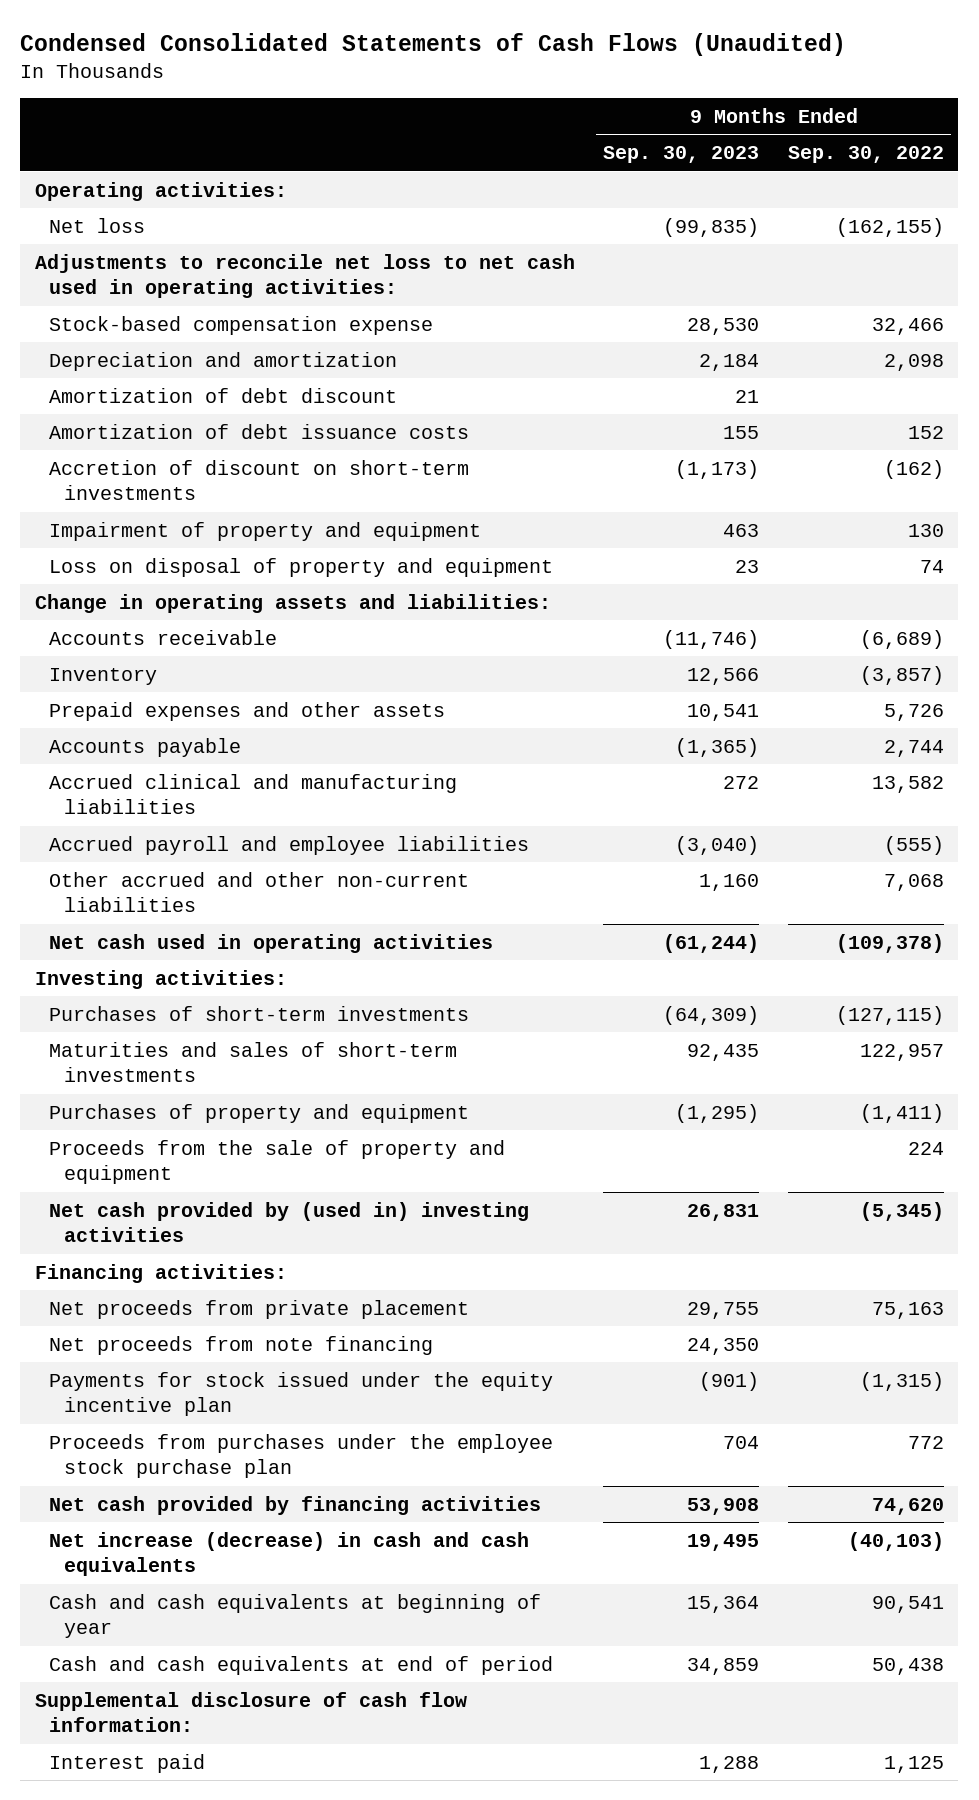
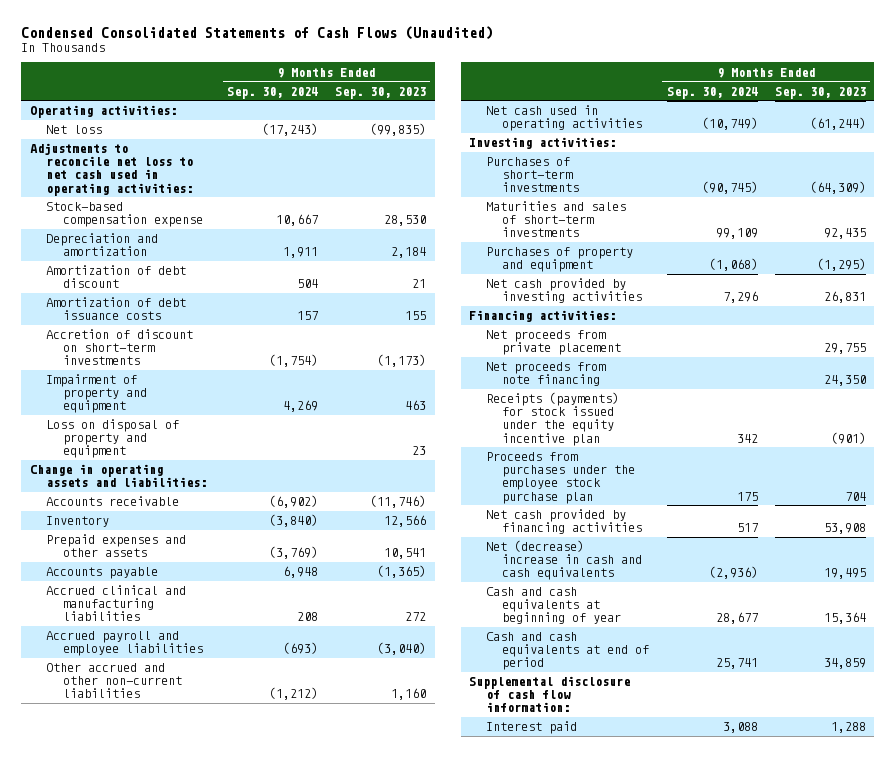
- | 9 Months Ended Sep. 30, 2023 | 9 Months Ended Sep. 30, 2022
+ | 9 Months Ended Sep. 30, 2024 | 9 Months Ended Sep. 30, 2023
- Proceeds from the sale of property and equipment | | 224
- Net cash provided by (used in) investing activities | 26,831 | (5,345)
+ Net cash provided by investing activities | 7,296 | 26,831
- Payments for stock issued under the equity incentive plan | (901) | (1,315)
+ Receipts (payments) for stock issued under the equity incentive plan | 342 | (901)
- Net increase (decrease) in cash and cash equivalents | 19,495 | (40,103)
+ Net (decrease) increase in cash and cash equivalents | (2,936) | 19,495

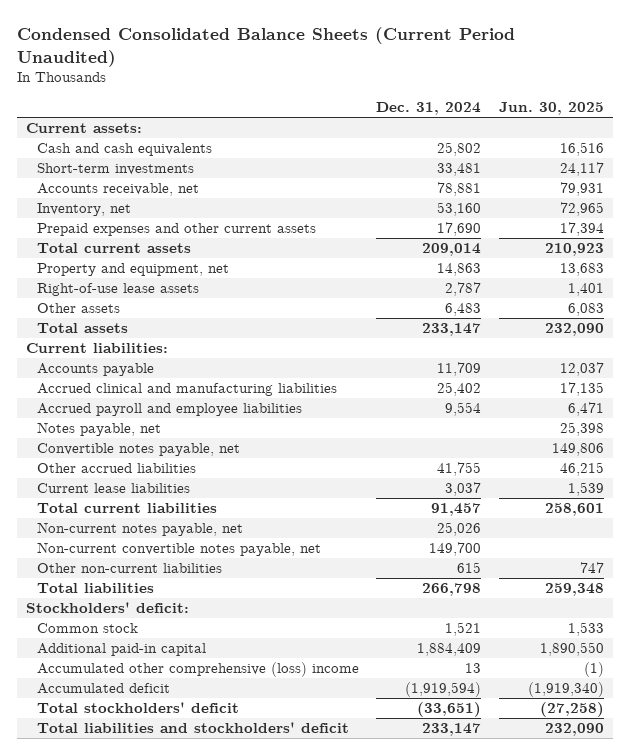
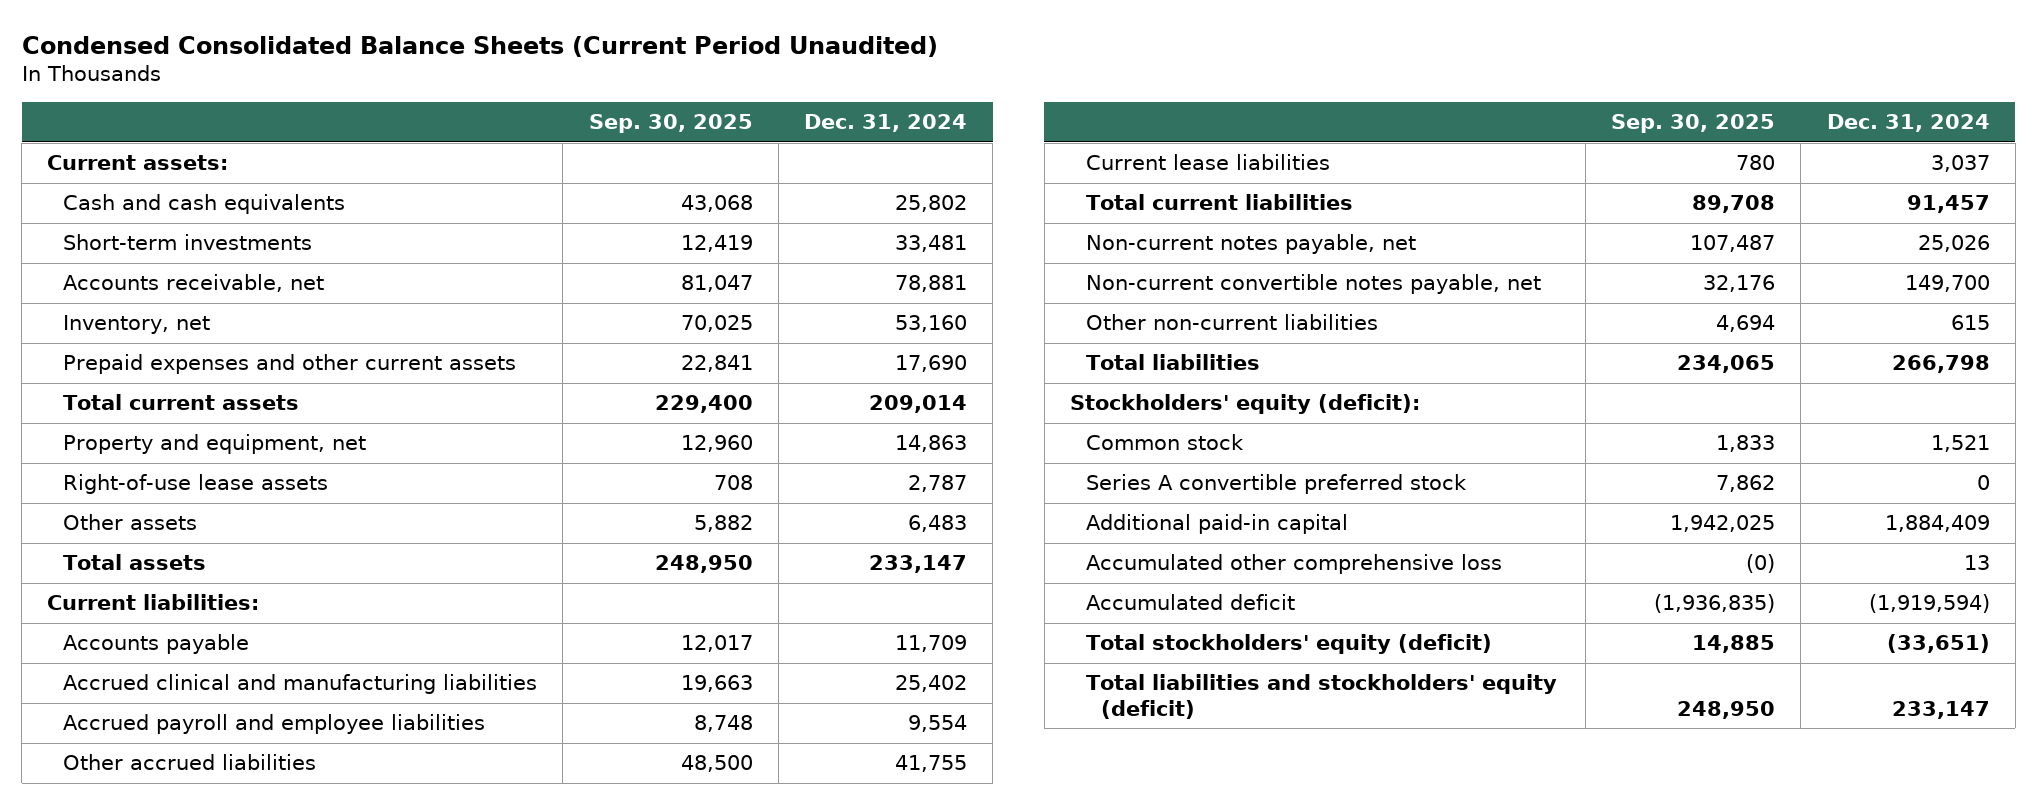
- | Dec. 31, 2024 | Jun. 30, 2025
+ | Sep. 30, 2025 | Dec. 31, 2024
- Notes payable, net | | 25,398
- Convertible notes payable, net | | 149,806
- Stockholders' deficit:
+ Stockholders' equity (deficit):
+ Series A convertible preferred stock | 7,862 | 0
- Accumulated other comprehensive (loss) income | 13 | (1)
+ Accumulated other comprehensive loss | (0) | 13
- Total stockholders' deficit | (33,651) | (27,258)
- Total liabilities and stockholders' deficit | 233,147 | 232,090
+ Total stockholders' equity (deficit) | 14,885 | (33,651)
+ Total liabilities and stockholders' equity (deficit) | 248,950 | 233,147

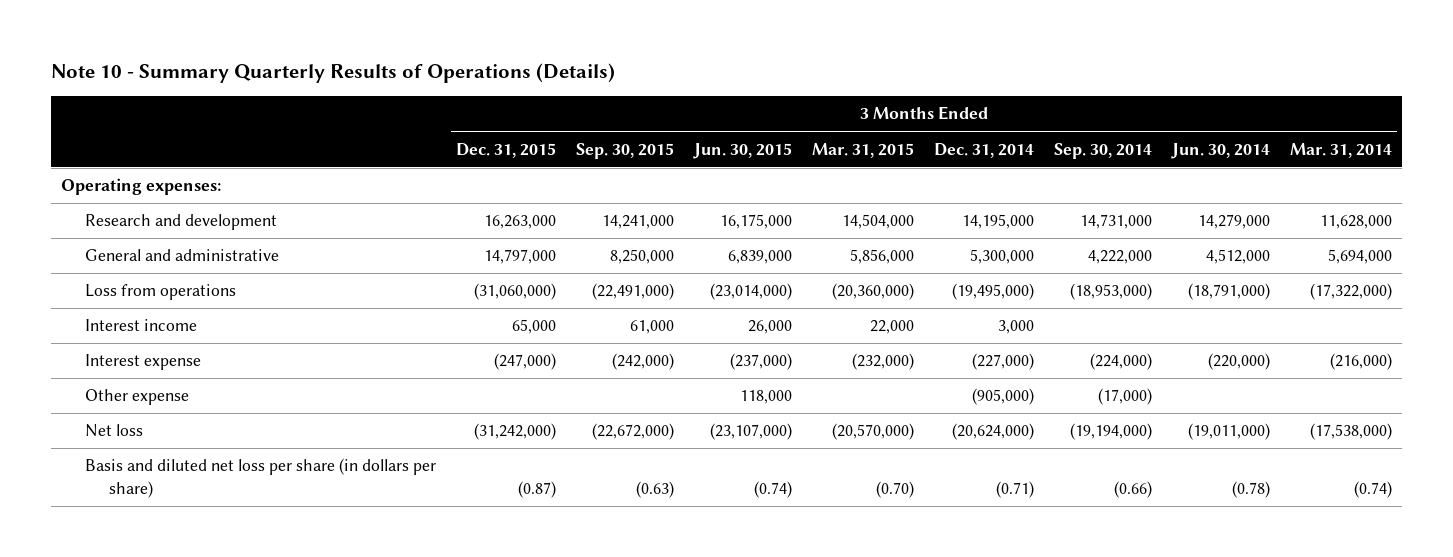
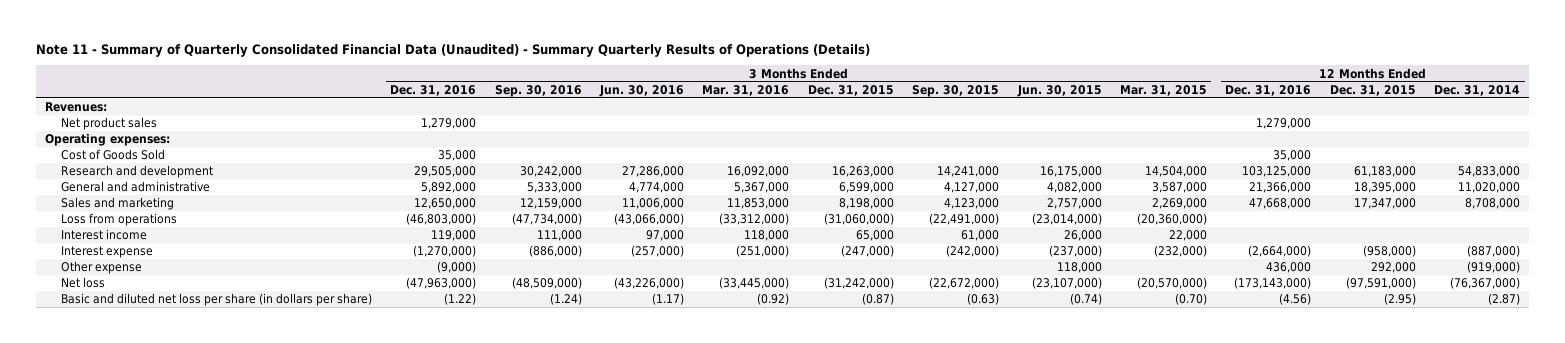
- Note 10 - Summary Quarterly Results of Operations (Details)
+ Note 11 - Summary of Quarterly Consolidated Financial Data (Unaudited) - Summary Quarterly Results of Operations (Details)
- | 3 Months Ended Dec. 31, 2015 | 3 Months Ended Sep. 30, 2015 | 3 Months Ended Jun. 30, 2015 | 3 Months Ended Mar. 31, 2015 | 3 Months Ended Dec. 31, 2014 | 3 Months Ended Sep. 30, 2014 | 3 Months Ended Jun. 30, 2014 | 3 Months Ended Mar. 31, 2014
+ | 3 Months Ended Dec. 31, 2016 | 3 Months Ended Sep. 30, 2016 | 3 Months Ended Jun. 30, 2016 | 3 Months Ended Mar. 31, 2016 | 3 Months Ended Dec. 31, 2015 | 3 Months Ended Sep. 30, 2015 | 3 Months Ended Jun. 30, 2015 | 3 Months Ended Mar. 31, 2015 | 12 Months Ended Dec. 31, 2016 | 12 Months Ended Dec. 31, 2015 | 12 Months Ended Dec. 31, 2014
+ Revenues:
+ Net product sales | 1,279,000 | | | | | | | | 1,279,000 | |
+ Cost of Goods Sold | 35,000 | | | | | | | | 35,000 | |
- General and administrative | 14,797,000 | 8,250,000 | 6,839,000 | 5,856,000 | 5,300,000 | 4,222,000 | 4,512,000 | 5,694,000
+ General and administrative | 5,892,000 | 5,333,000 | 4,774,000 | 5,367,000 | 6,599,000 | 4,127,000 | 4,082,000 | 3,587,000 | 21,366,000 | 18,395,000 | 11,020,000
+ Sales and marketing | 12,650,000 | 12,159,000 | 11,006,000 | 11,853,000 | 8,198,000 | 4,123,000 | 2,757,000 | 2,269,000 | 47,668,000 | 17,347,000 | 8,708,000
- Basis and diluted net loss per share (in dollars per share) | (0.87) | (0.63) | (0.74) | (0.70) | (0.71) | (0.66) | (0.78) | (0.74)
+ Basic and diluted net loss per share (in dollars per share) | (1.22) | (1.24) | (1.17) | (0.92) | (0.87) | (0.63) | (0.74) | (0.70) | (4.56) | (2.95) | (2.87)

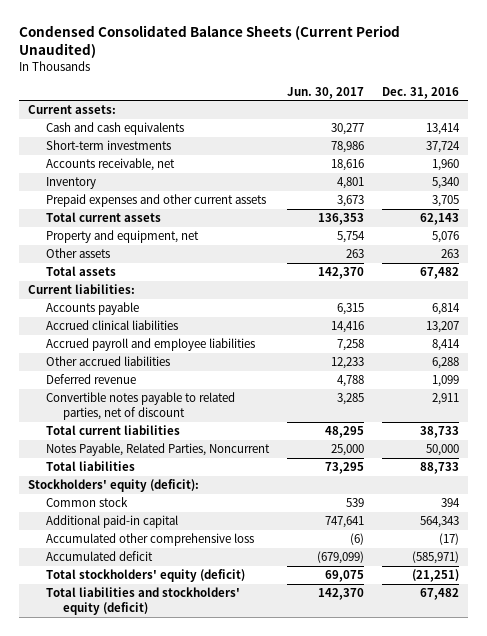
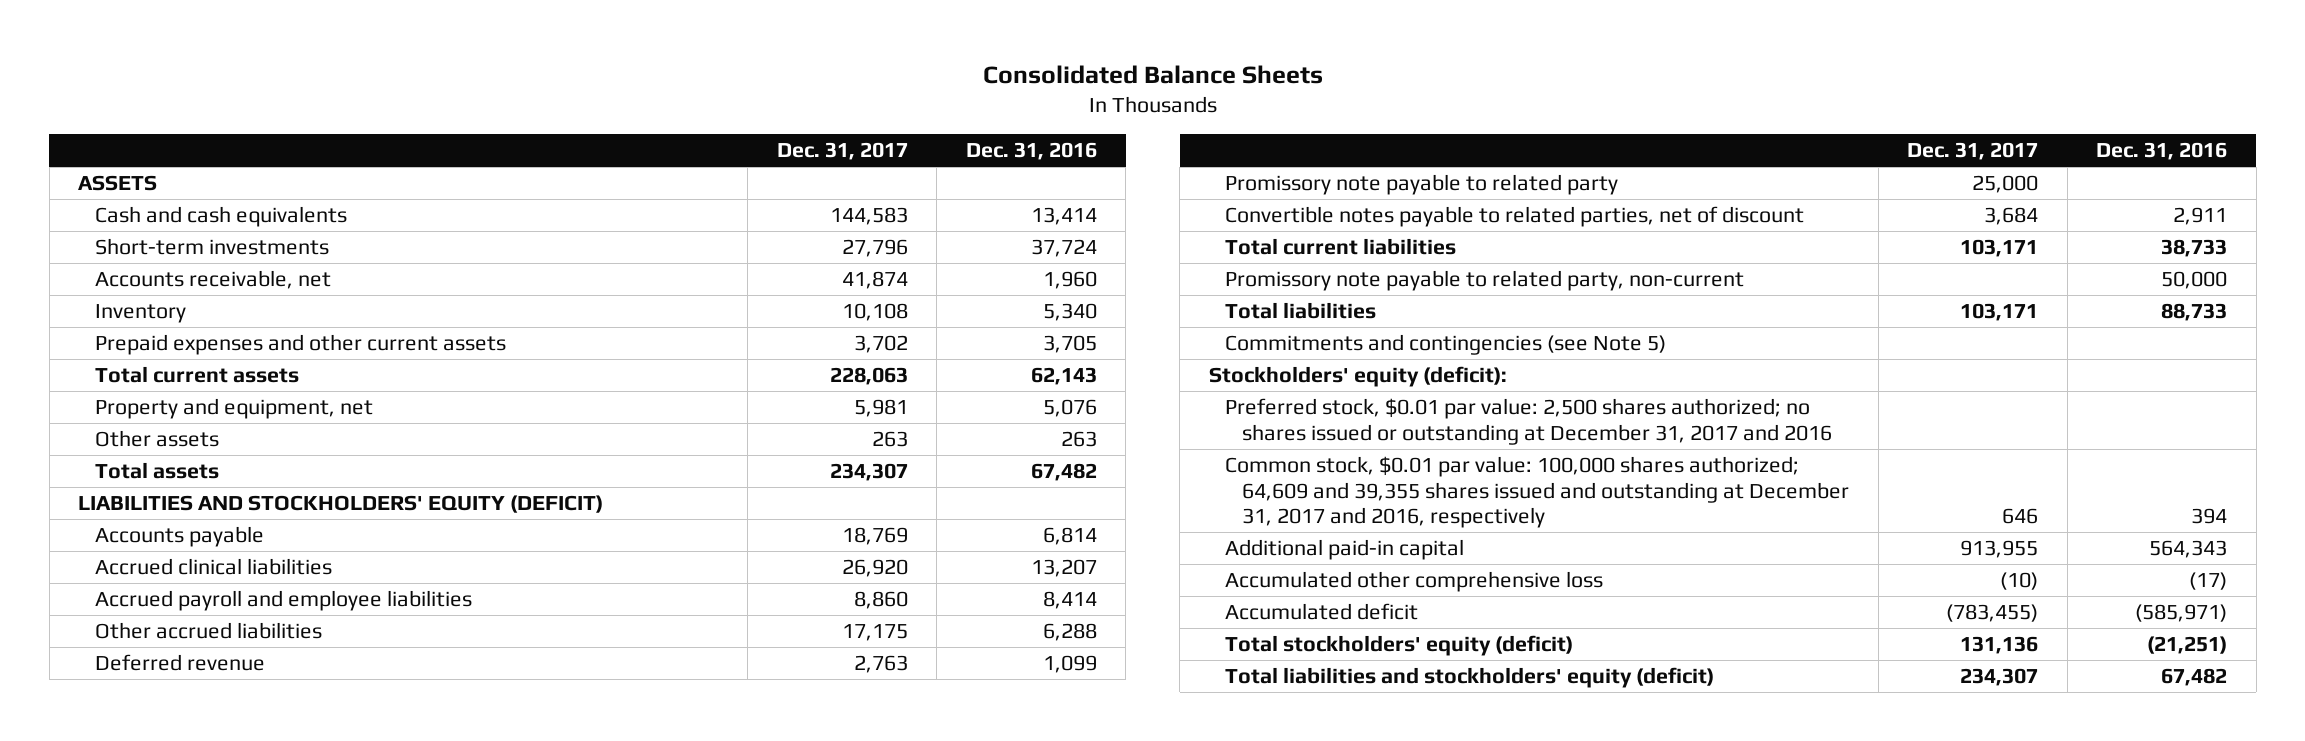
- Condensed Consolidated Balance Sheets (Current Period Unaudited)
+ Consolidated Balance Sheets
- | Jun. 30, 2017 | Dec. 31, 2016
+ | Dec. 31, 2017 | Dec. 31, 2016
- Current assets:
+ ASSETS
- Current liabilities:
+ LIABILITIES AND STOCKHOLDERS' EQUITY (DEFICIT)
+ Promissory note payable to related party | 25,000 |
- Notes Payable, Related Parties, Noncurrent | 25,000 | 50,000
+ Promissory note payable to related party, non-current | | 50,000
+ Commitments and contingencies (see Note 5)
- Common stock | 539 | 394
+ Preferred stock, $0.01 par value: 2,500 shares authorized; no shares issued or outstanding at December 31, 2017 and 2016
+ Common stock, $0.01 par value: 100,000 shares authorized; 64,609 and 39,355 shares issued and outstanding at December 31, 2017 and 2016, respectively | 646 | 394

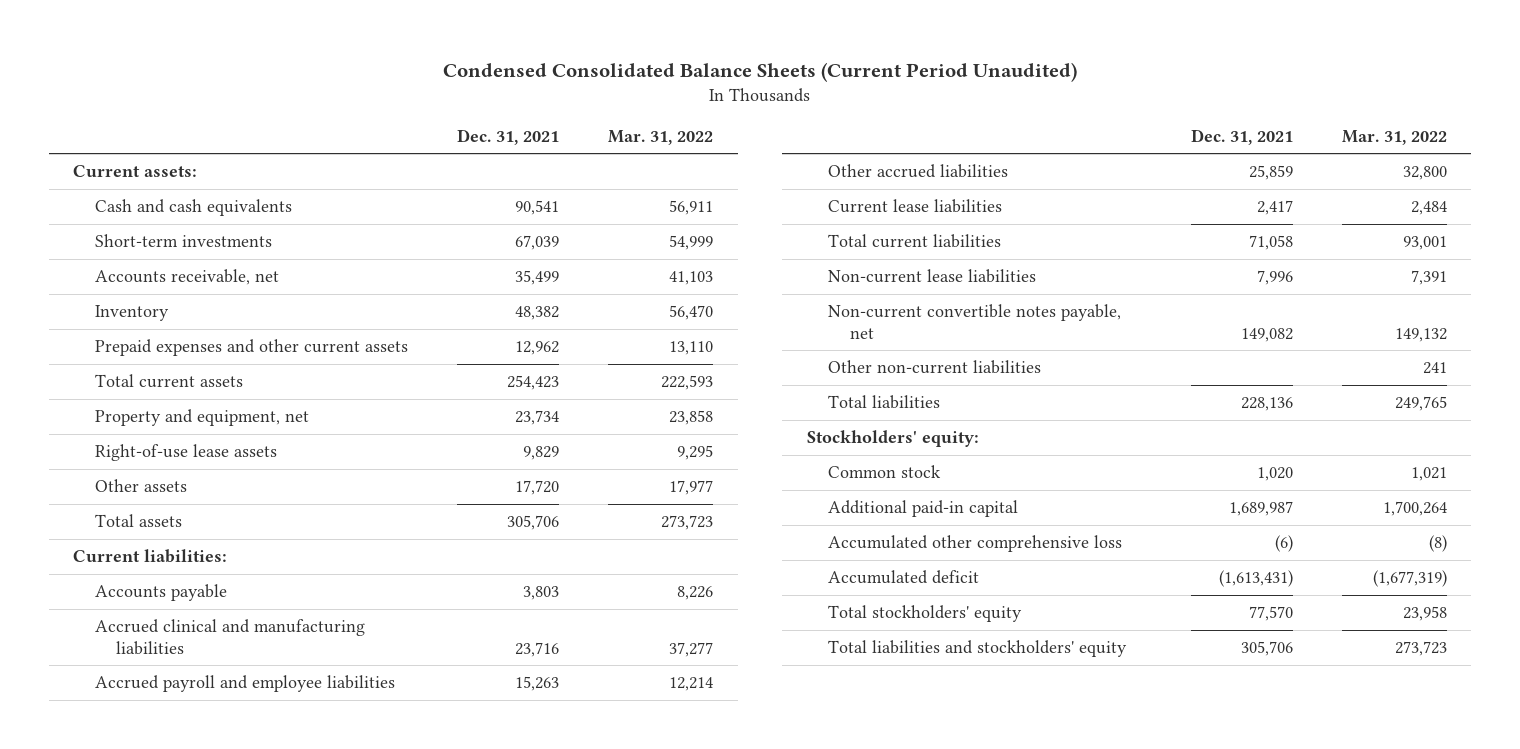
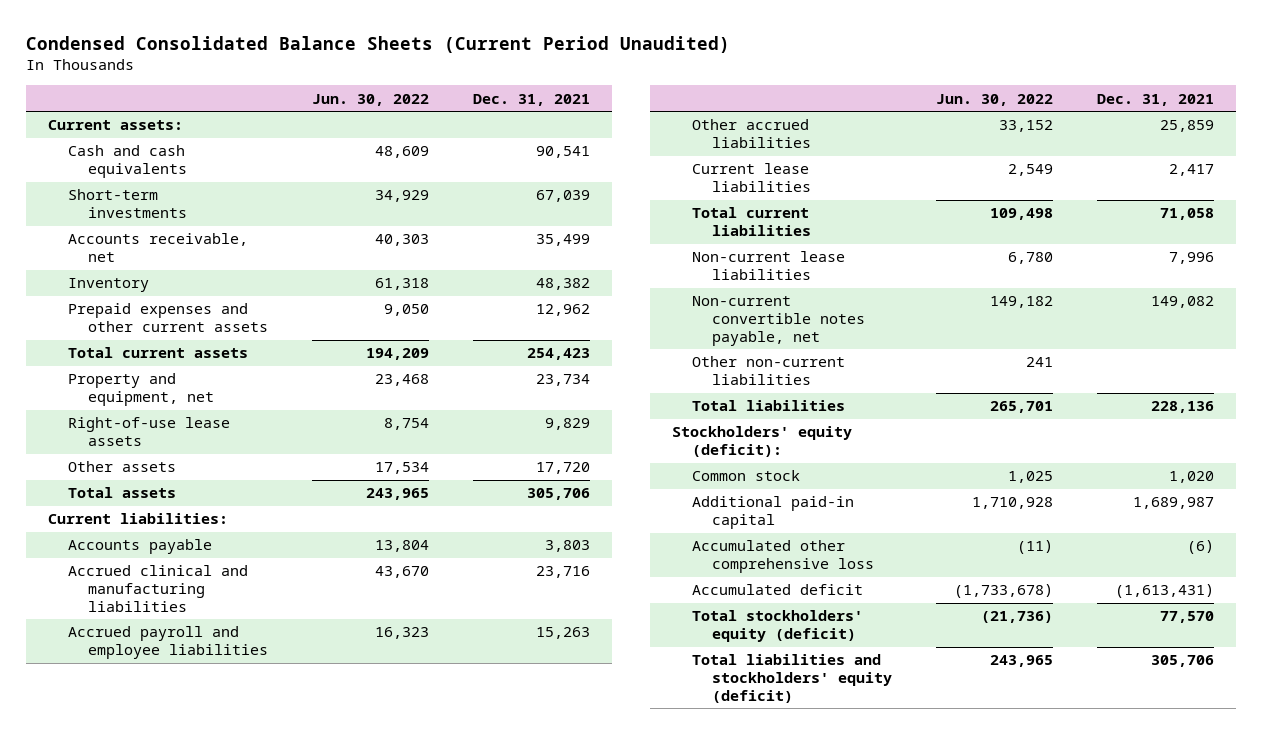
- | Dec. 31, 2021 | Mar. 31, 2022
+ | Jun. 30, 2022 | Dec. 31, 2021
- Stockholders' equity:
+ Stockholders' equity (deficit):
- Total stockholders' equity | 77,570 | 23,958
- Total liabilities and stockholders' equity | 305,706 | 273,723
+ Total stockholders' equity (deficit) | (21,736) | 77,570
+ Total liabilities and stockholders' equity (deficit) | 243,965 | 305,706

